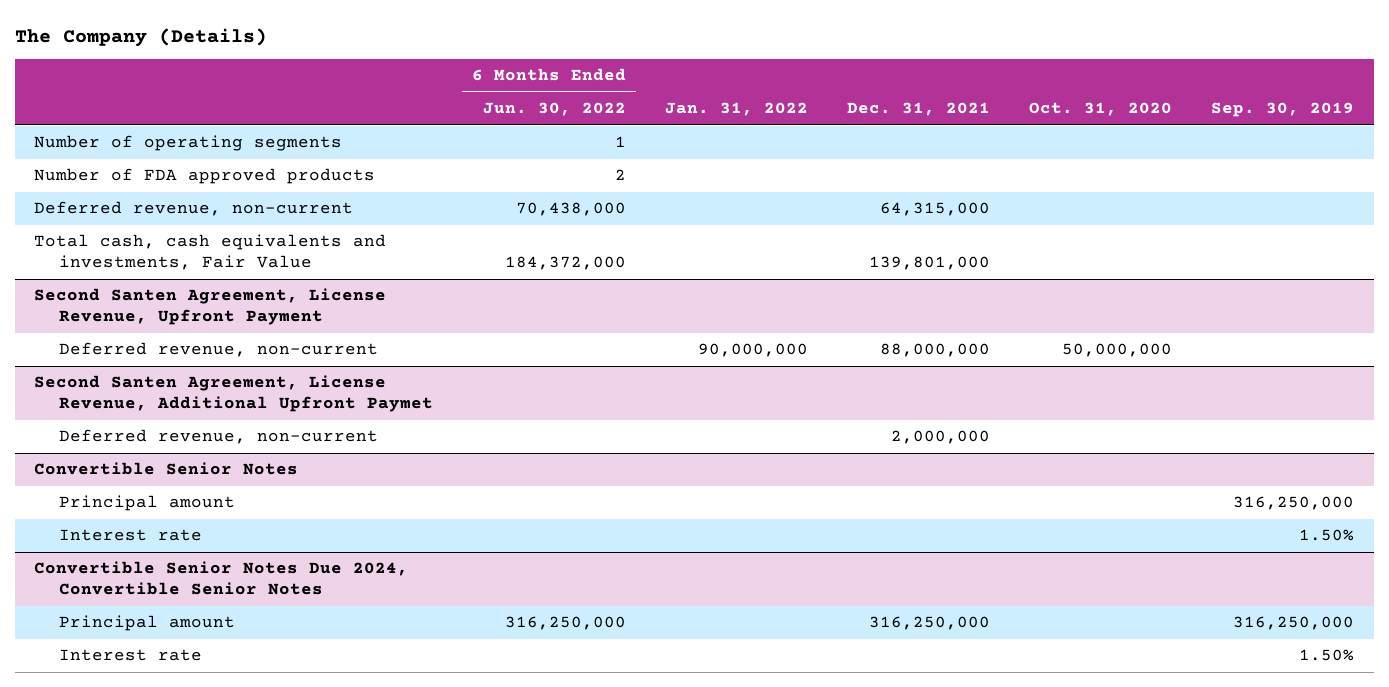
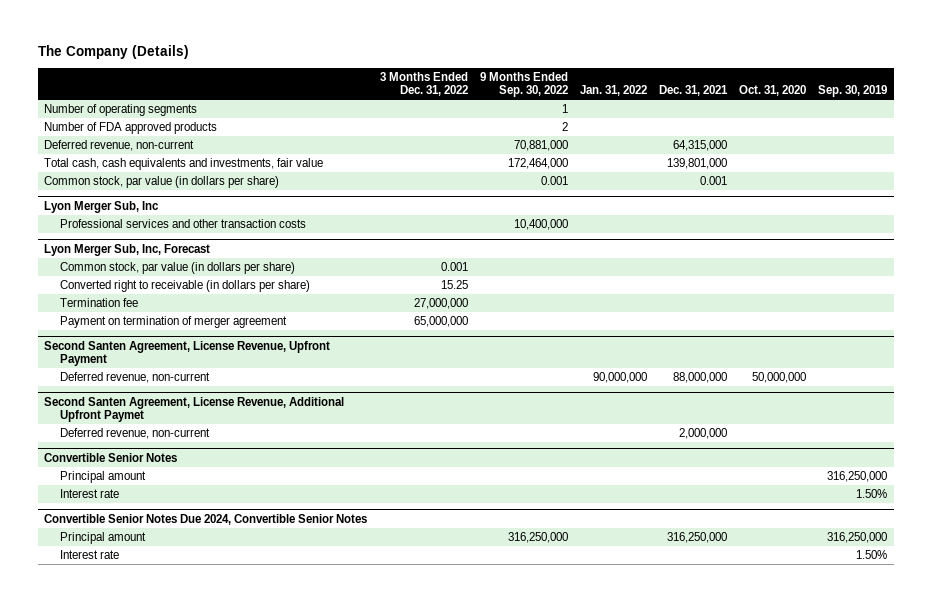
- | 6 Months Ended Jun. 30, 2022 | Jan. 31, 2022 | Dec. 31, 2021 | Oct. 31, 2020 | Sep. 30, 2019
+ | 3 Months Ended Dec. 31, 2022 | 9 Months Ended Sep. 30, 2022 | Jan. 31, 2022 | Dec. 31, 2021 | Oct. 31, 2020 | Sep. 30, 2019
- Total cash, cash equivalents and investments, Fair Value | 184,372,000 | | 139,801,000 | |
+ Total cash, cash equivalents and investments, fair value | | 172,464,000 | | 139,801,000 | |
+ Common stock, par value (in dollars per share) | | 0.001 | | 0.001 | |
+ Lyon Merger Sub, Inc
+ Professional services and other transaction costs | | 10,400,000 | | | |
+ Lyon Merger Sub, Inc, Forecast
+ Common stock, par value (in dollars per share) | 0.001 | | | | |
+ Converted right to receivable (in dollars per share) | 15.25 | | | | |
+ Termination fee | 27,000,000 | | | | |
+ Payment on termination of merger agreement | 65,000,000 | | | | |

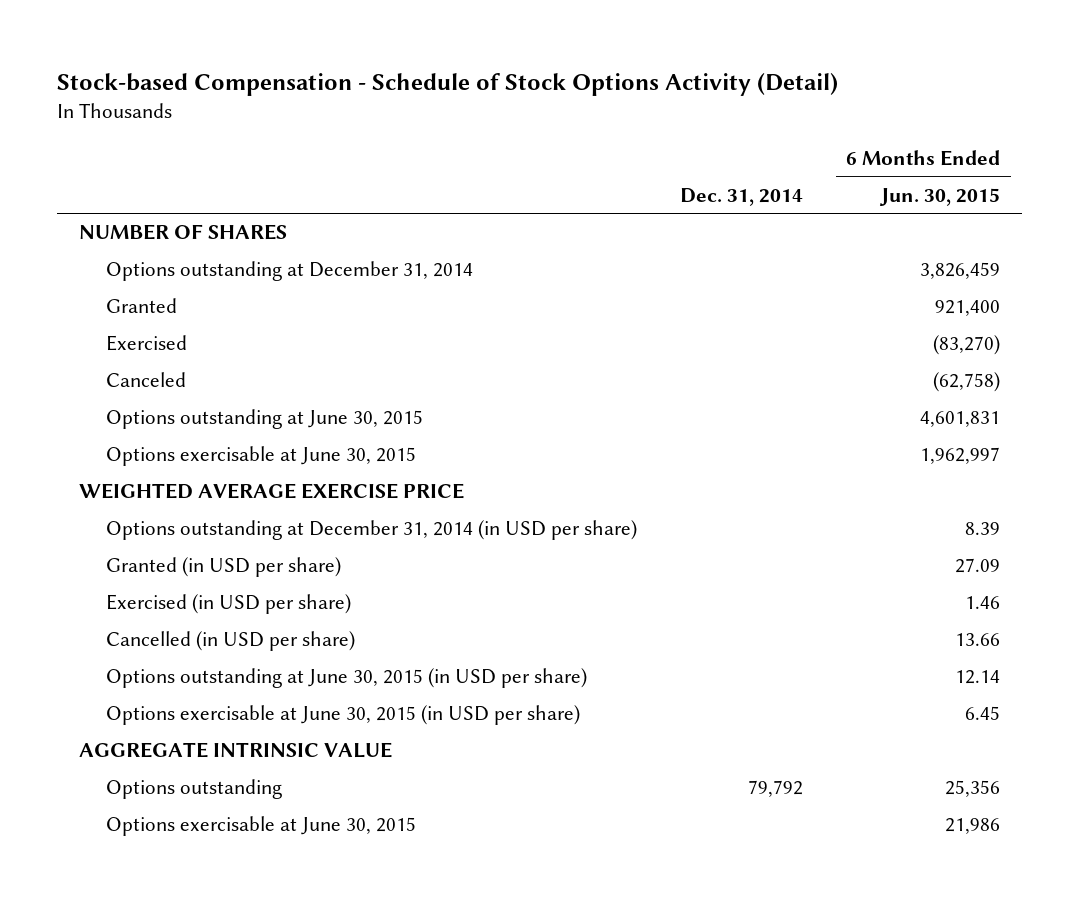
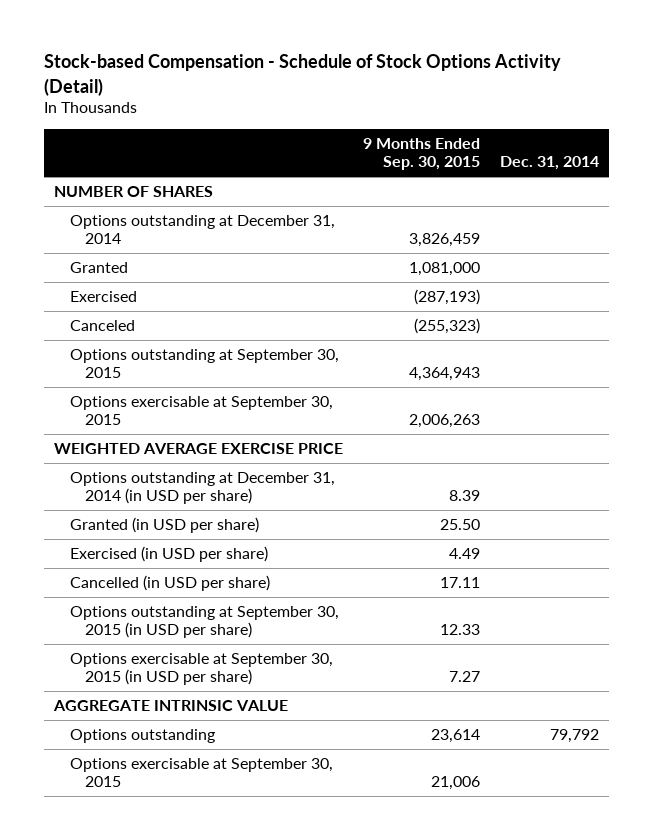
- | Dec. 31, 2014 | 6 Months Ended Jun. 30, 2015
+ | 9 Months Ended Sep. 30, 2015 | Dec. 31, 2014
- Options outstanding at June 30, 2015 | | 4,601,831
- Options exercisable at June 30, 2015 | | 1,962,997
+ Options outstanding at September 30, 2015 | 4,364,943 |
+ Options exercisable at September 30, 2015 | 2,006,263 |
- Options outstanding at June 30, 2015 (in USD per share) | | 12.14
- Options exercisable at June 30, 2015 (in USD per share) | | 6.45
+ Options outstanding at September 30, 2015 (in USD per share) | 12.33 |
+ Options exercisable at September 30, 2015 (in USD per share) | 7.27 |
- Options exercisable at June 30, 2015 | | 21,986
+ Options exercisable at September 30, 2015 | 21,006 |

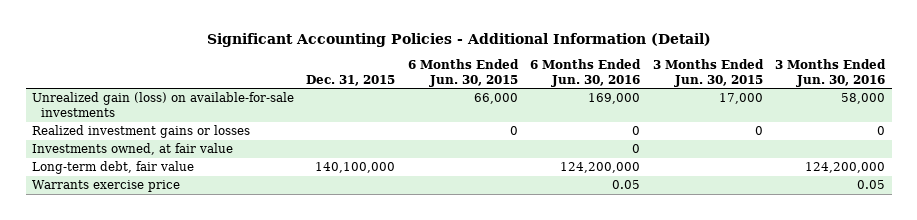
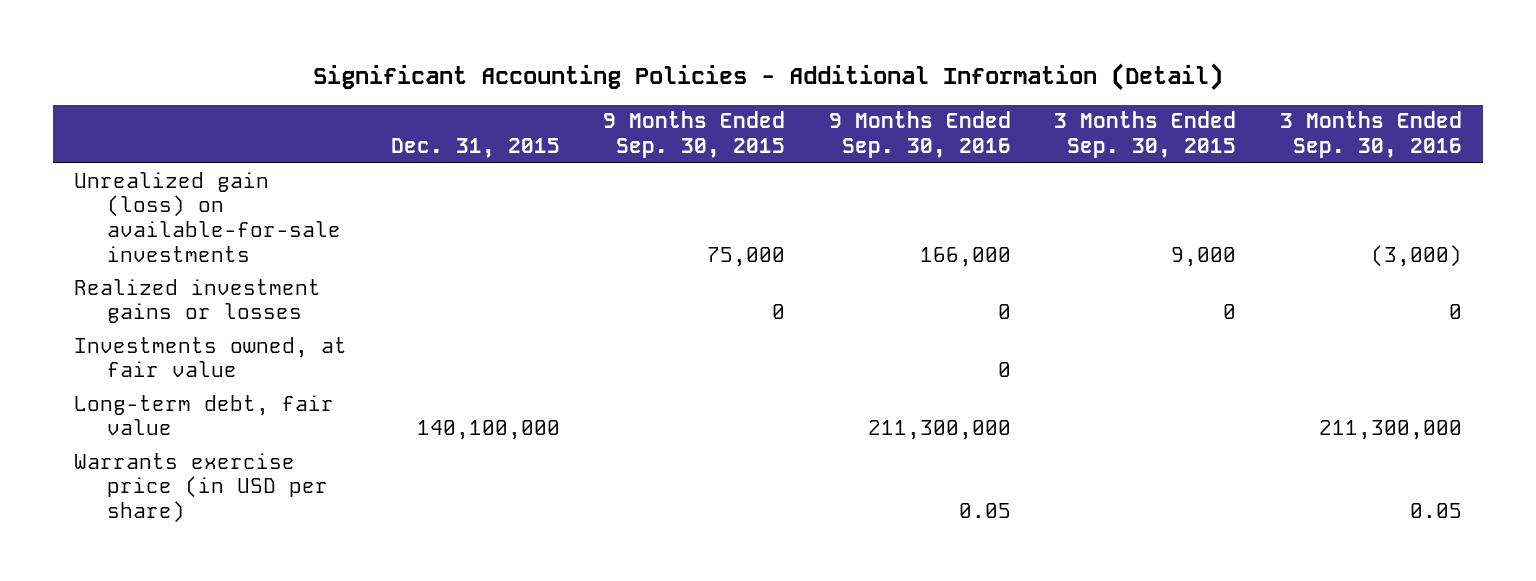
- | Dec. 31, 2015 | 6 Months Ended Jun. 30, 2015 | 6 Months Ended Jun. 30, 2016 | 3 Months Ended Jun. 30, 2015 | 3 Months Ended Jun. 30, 2016
+ | Dec. 31, 2015 | 9 Months Ended Sep. 30, 2015 | 9 Months Ended Sep. 30, 2016 | 3 Months Ended Sep. 30, 2015 | 3 Months Ended Sep. 30, 2016
- Warrants exercise price | | | 0.05 | | 0.05
+ Warrants exercise price (in USD per share) | | | 0.05 | | 0.05

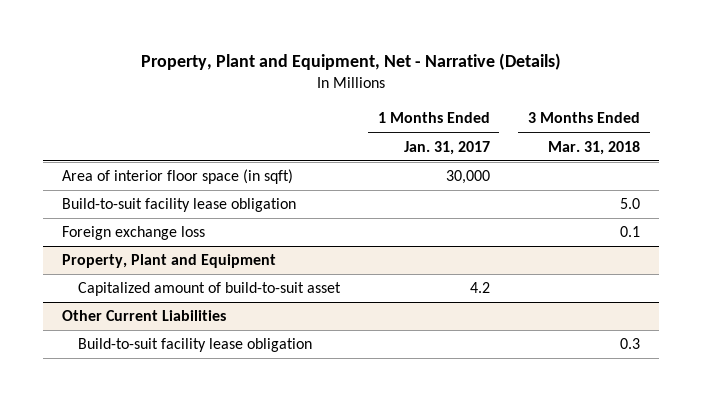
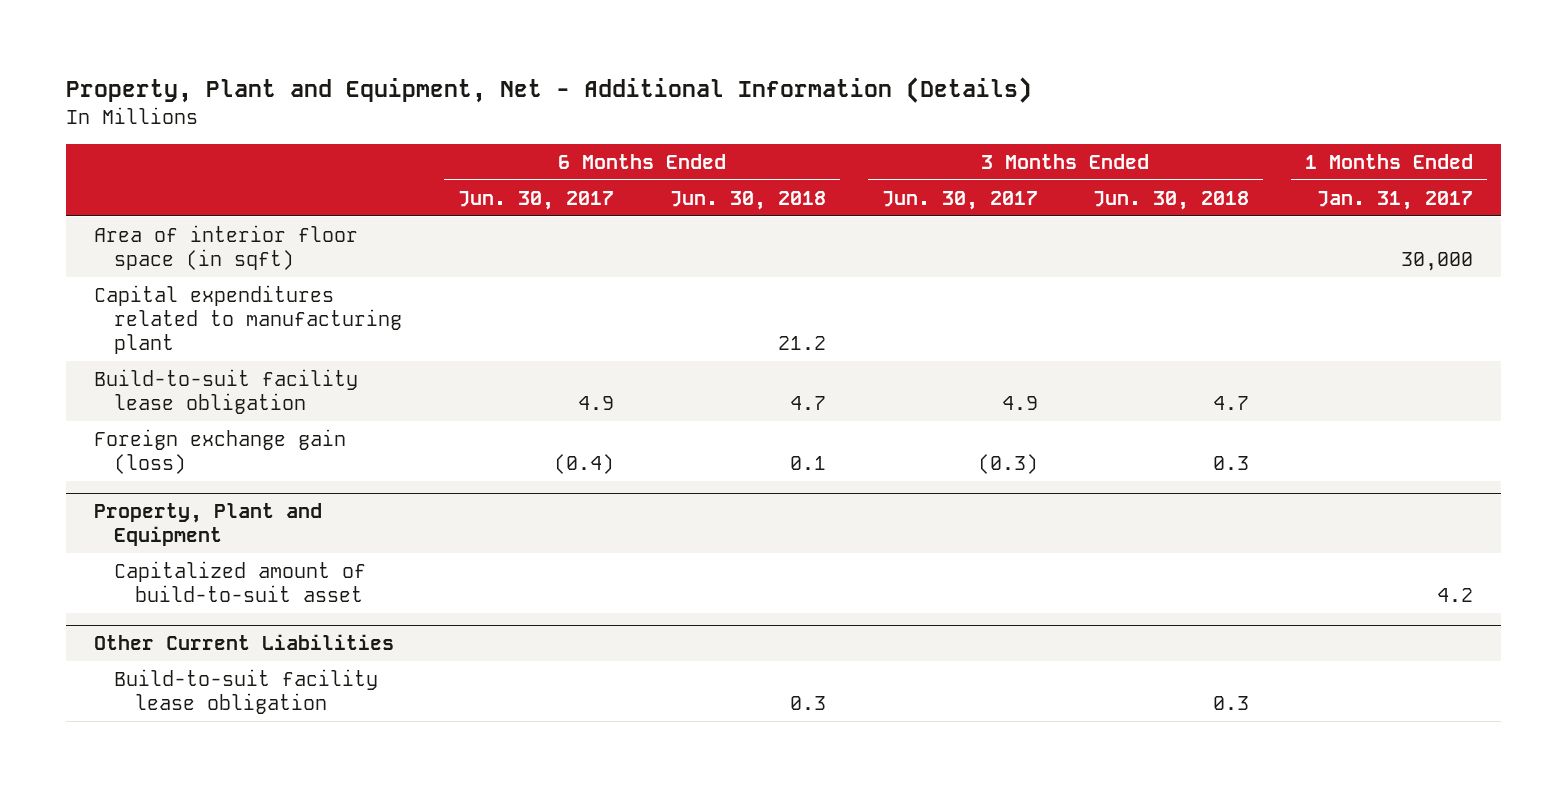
- Property, Plant and Equipment, Net - Narrative (Details)
+ Property, Plant and Equipment, Net - Additional Information (Details)
- | 1 Months Ended Jan. 31, 2017 | 3 Months Ended Mar. 31, 2018
+ | 6 Months Ended Jun. 30, 2017 | 6 Months Ended Jun. 30, 2018 | 3 Months Ended Jun. 30, 2017 | 3 Months Ended Jun. 30, 2018 | 1 Months Ended Jan. 31, 2017
+ Capital expenditures related to manufacturing plant | | 21.2 | | |
- Foreign exchange loss | | 0.1
+ Foreign exchange gain (loss) | (0.4) | 0.1 | (0.3) | 0.3 |

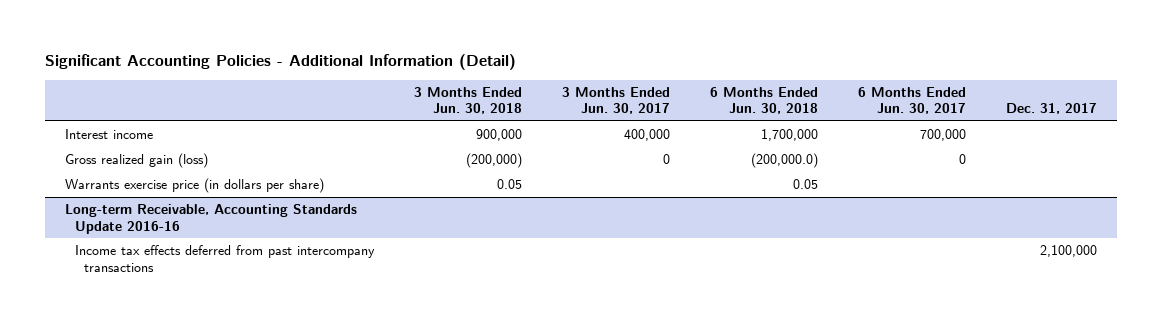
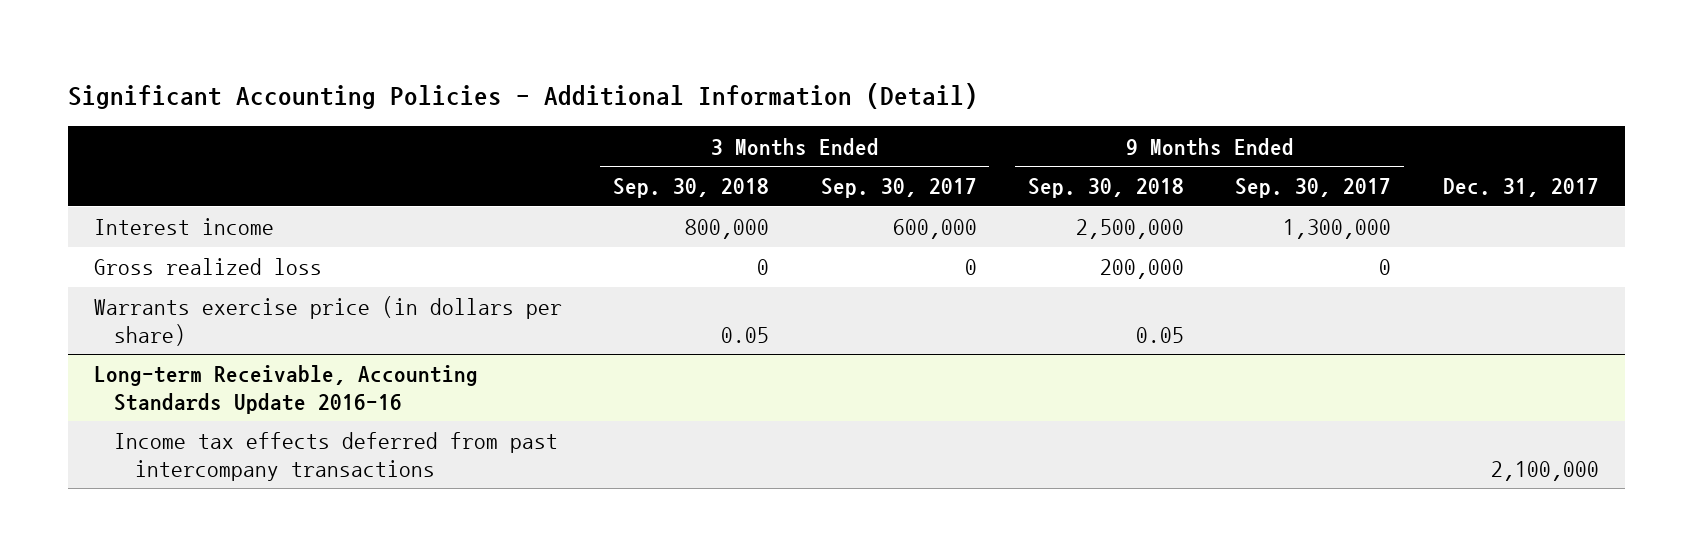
- | 3 Months Ended Jun. 30, 2018 | 3 Months Ended Jun. 30, 2017 | 6 Months Ended Jun. 30, 2018 | 6 Months Ended Jun. 30, 2017 | Dec. 31, 2017
+ | 3 Months Ended Sep. 30, 2018 | 3 Months Ended Sep. 30, 2017 | 9 Months Ended Sep. 30, 2018 | 9 Months Ended Sep. 30, 2017 | Dec. 31, 2017
- Gross realized gain (loss) | (200,000) | 0 | (200,000.0) | 0 |
+ Gross realized loss | 0 | 0 | 200,000 | 0 |

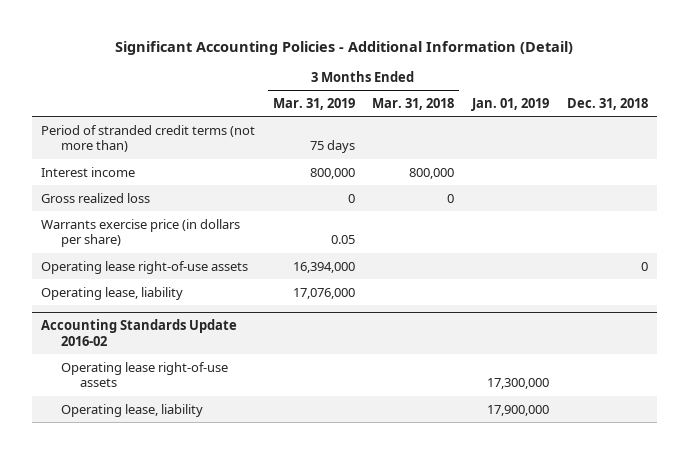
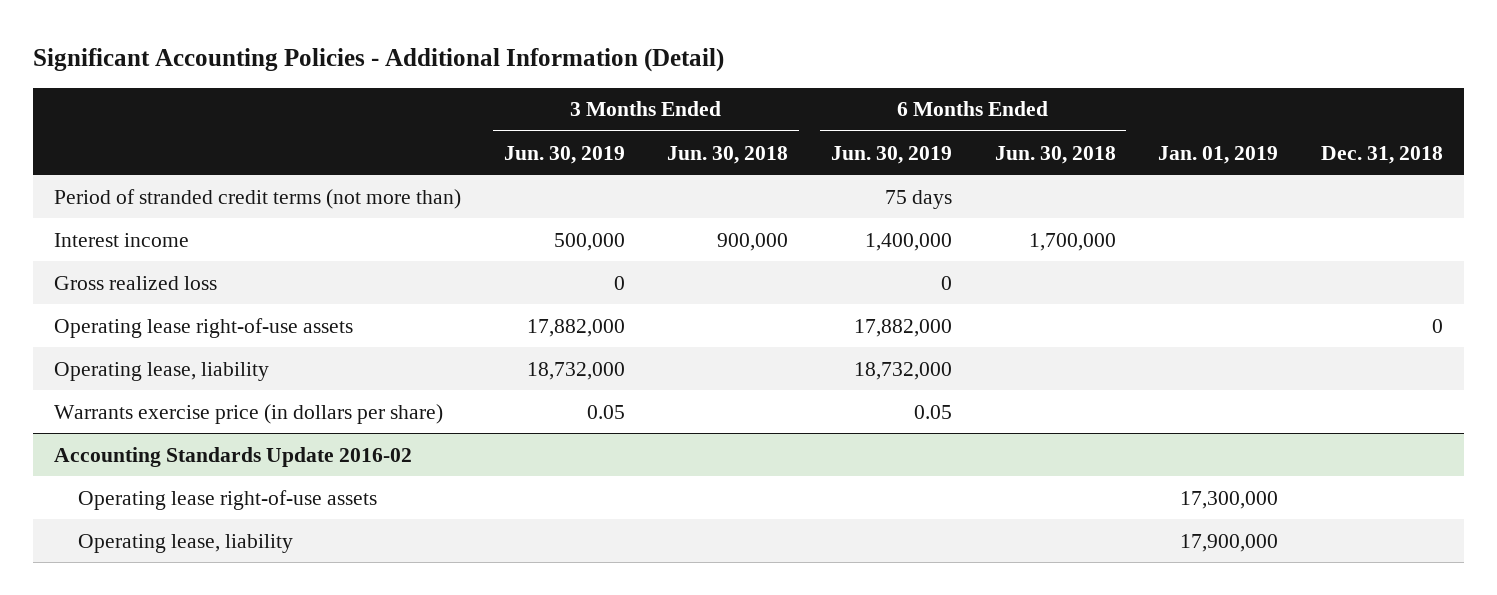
- | 3 Months Ended Mar. 31, 2019 | 3 Months Ended Mar. 31, 2018 | Jan. 01, 2019 | Dec. 31, 2018
+ | 3 Months Ended Jun. 30, 2019 | 3 Months Ended Jun. 30, 2018 | 6 Months Ended Jun. 30, 2019 | 6 Months Ended Jun. 30, 2018 | Jan. 01, 2019 | Dec. 31, 2018
moved down: Warrants exercise price (in dollars per share) | 0.05 | | 0.05 | | |

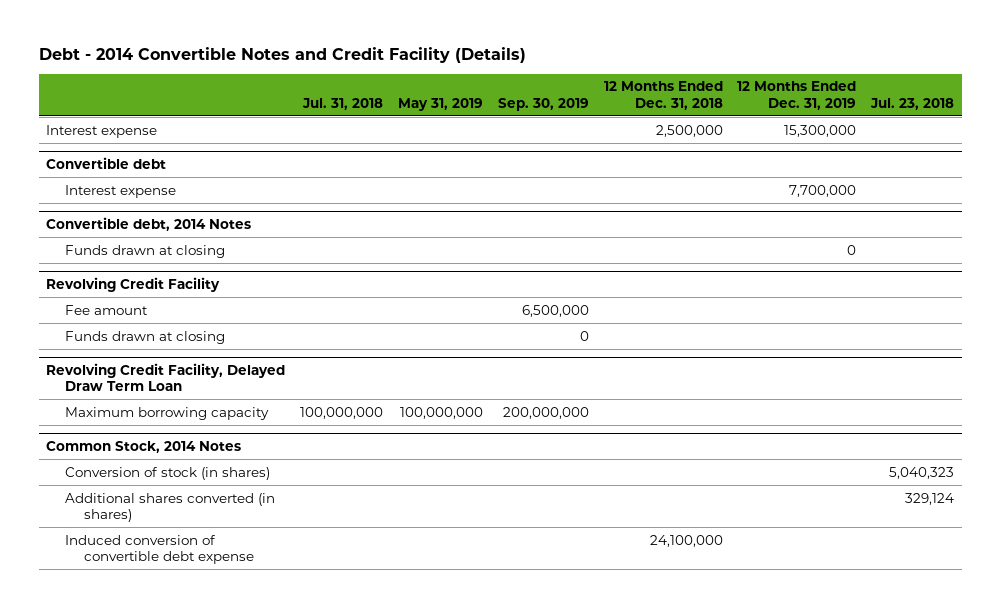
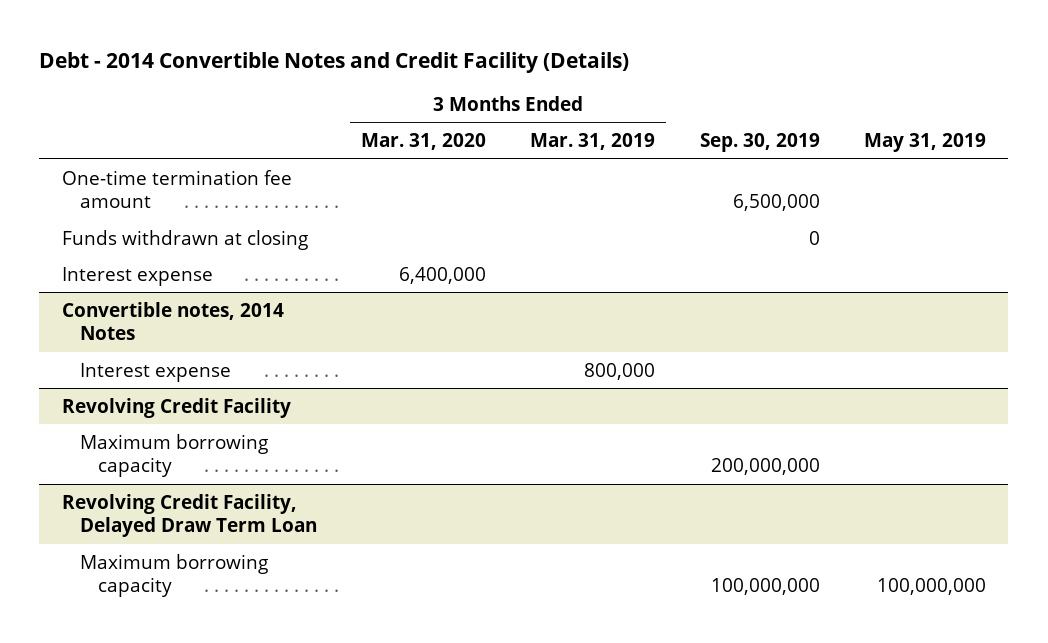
- | Jul. 31, 2018 | May 31, 2019 | Sep. 30, 2019 | 12 Months Ended Dec. 31, 2018 | 12 Months Ended Dec. 31, 2019 | Jul. 23, 2018
+ | 3 Months Ended Mar. 31, 2020 | 3 Months Ended Mar. 31, 2019 | Sep. 30, 2019 | May 31, 2019
+ One-time termination fee amount | | | 6,500,000 |
+ Funds withdrawn at closing | | | 0 |
- Convertible debt
- Interest expense | | | | | 7,700,000 |
- Convertible debt, 2014 Notes
- Funds drawn at closing | | | | | 0 |
+ Convertible notes, 2014 Notes
+ Interest expense | | 800,000 | |
@ Revolving Credit Facility
- Fee amount | | | 6,500,000 | | |
- Funds drawn at closing | | | 0 | | |
+ Maximum borrowing capacity | | | 200,000,000 |
@ Revolving Credit Facility, Delayed Draw Term Loan
- Maximum borrowing capacity | 100,000,000 | 100,000,000 | 200,000,000 | | |
- Common Stock, 2014 Notes
- Conversion of stock (in shares) | | | | | | 5,040,323
- Additional shares converted (in shares) | | | | | | 329,124
- Induced conversion of convertible debt expense | | | | 24,100,000 | |
@ Revolving Credit Facility, Delayed Draw Term Loan
+ Maximum borrowing capacity | | | 100,000,000 | 100,000,000

